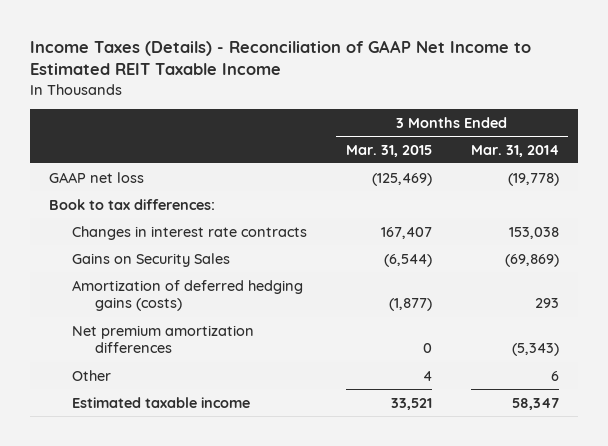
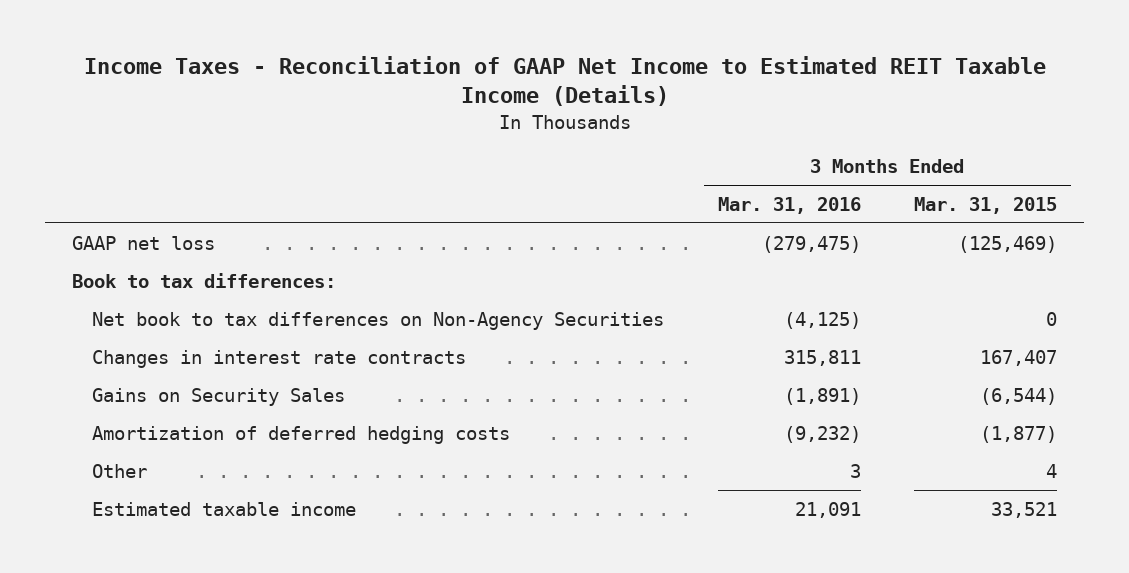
- Income Taxes (Details) - Reconciliation of GAAP Net Income to Estimated REIT Taxable Income
+ Income Taxes - Reconciliation of GAAP Net Income to Estimated REIT Taxable Income (Details)
- | 3 Months Ended Mar. 31, 2015 | 3 Months Ended Mar. 31, 2014
+ | 3 Months Ended Mar. 31, 2016 | 3 Months Ended Mar. 31, 2015
+ Net book to tax differences on Non-Agency Securities | (4,125) | 0
- Amortization of deferred hedging gains (costs) | (1,877) | 293
- Net premium amortization differences | 0 | (5,343)
+ Amortization of deferred hedging costs | (9,232) | (1,877)

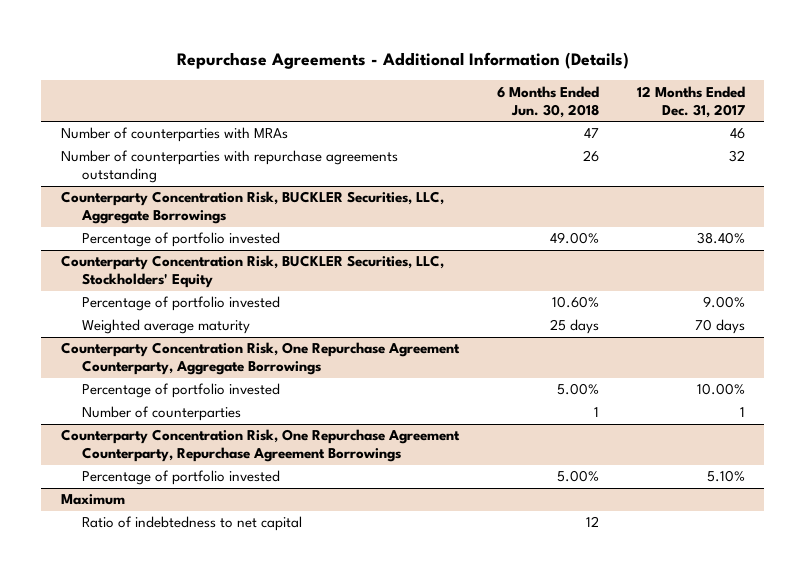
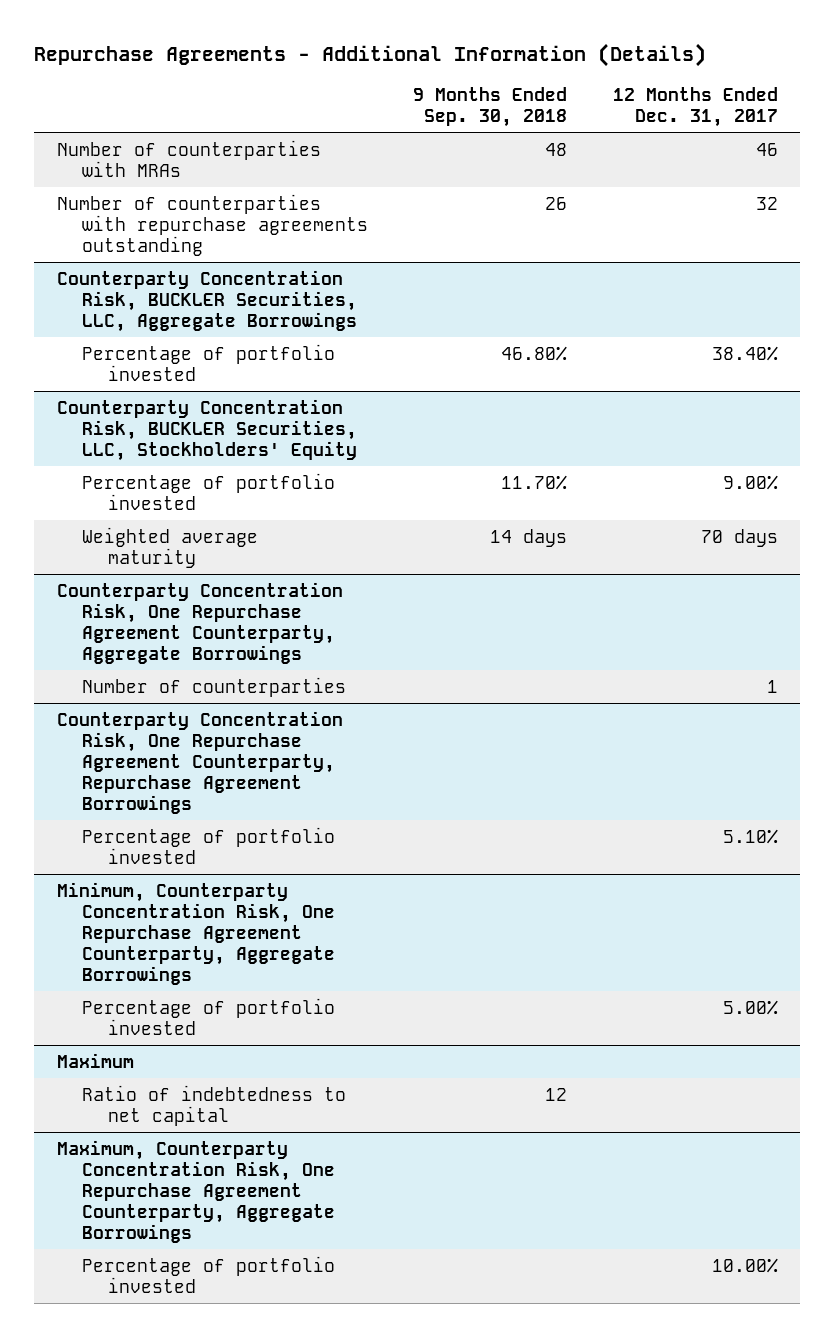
- | 6 Months Ended Jun. 30, 2018 | 12 Months Ended Dec. 31, 2017
+ | 9 Months Ended Sep. 30, 2018 | 12 Months Ended Dec. 31, 2017
@ Counterparty Concentration Risk, One Repurchase Agreement Counterparty, Aggregate Borrowings
- Percentage of portfolio invested | 5.00% | 10.00%
+ Minimum, Counterparty Concentration Risk, One Repurchase Agreement Counterparty, Aggregate Borrowings
+ Percentage of portfolio invested | | 5.00%
+ Maximum, Counterparty Concentration Risk, One Repurchase Agreement Counterparty, Aggregate Borrowings
+ Percentage of portfolio invested | | 10.00%

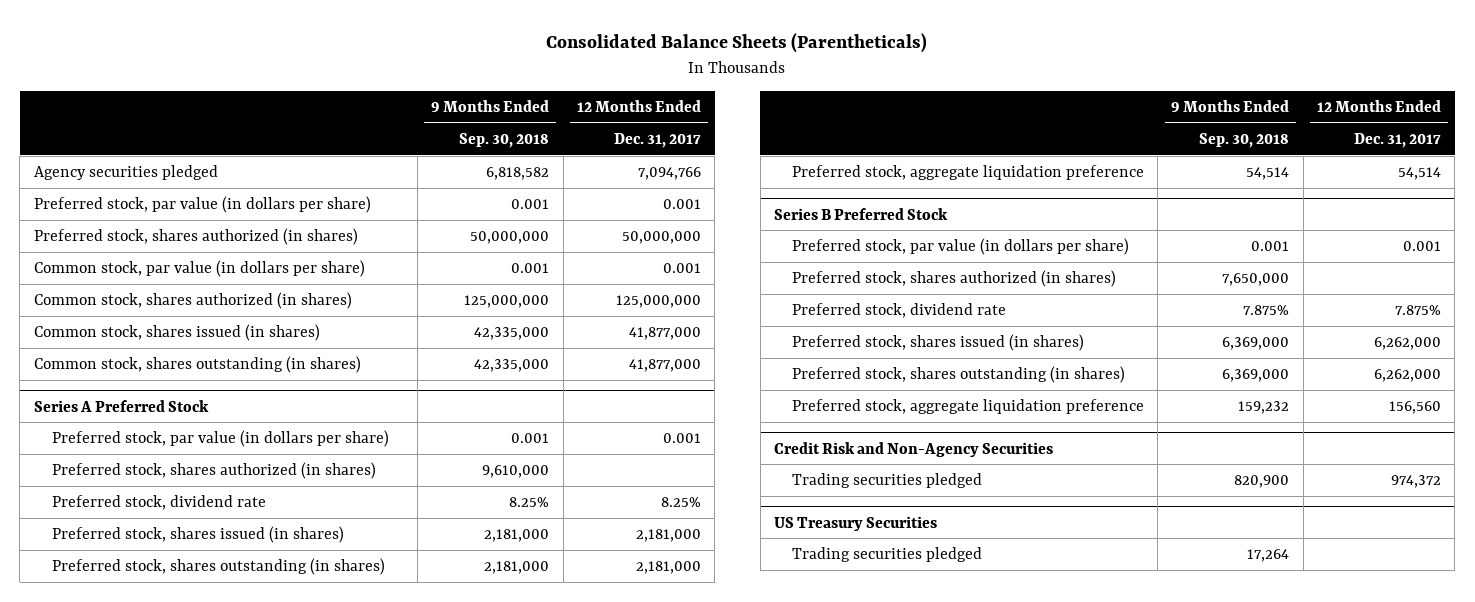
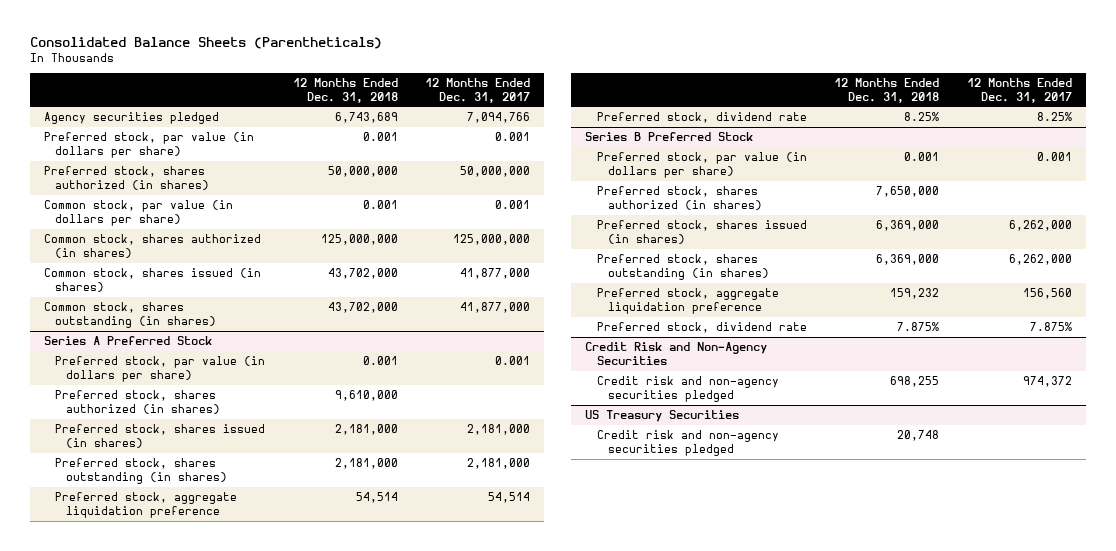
- | 9 Months Ended Sep. 30, 2018 | 12 Months Ended Dec. 31, 2017
+ | 12 Months Ended Dec. 31, 2018 | 12 Months Ended Dec. 31, 2017
@ Series A Preferred Stock
moved down: Preferred stock, dividend rate | 8.25% | 8.25%
@ Series B Preferred Stock
moved down: Preferred stock, dividend rate | 7.875% | 7.875%
@ Credit Risk and Non-Agency Securities
- Trading securities pledged | 820,900 | 974,372
+ Credit risk and non-agency securities pledged | 698,255 | 974,372
@ US Treasury Securities
- Trading securities pledged | 17,264 |
+ Credit risk and non-agency securities pledged | 20,748 |

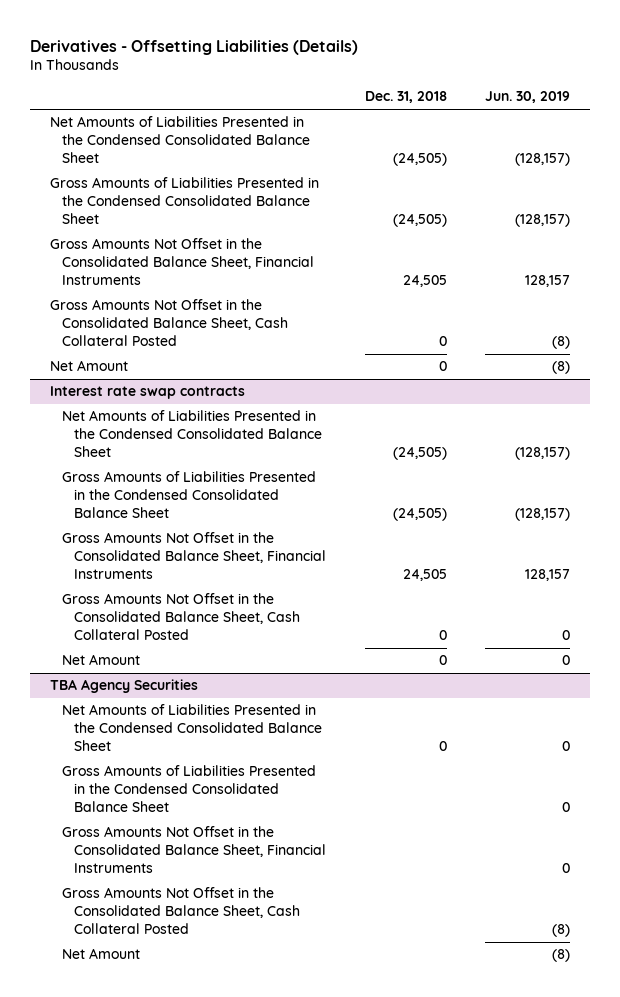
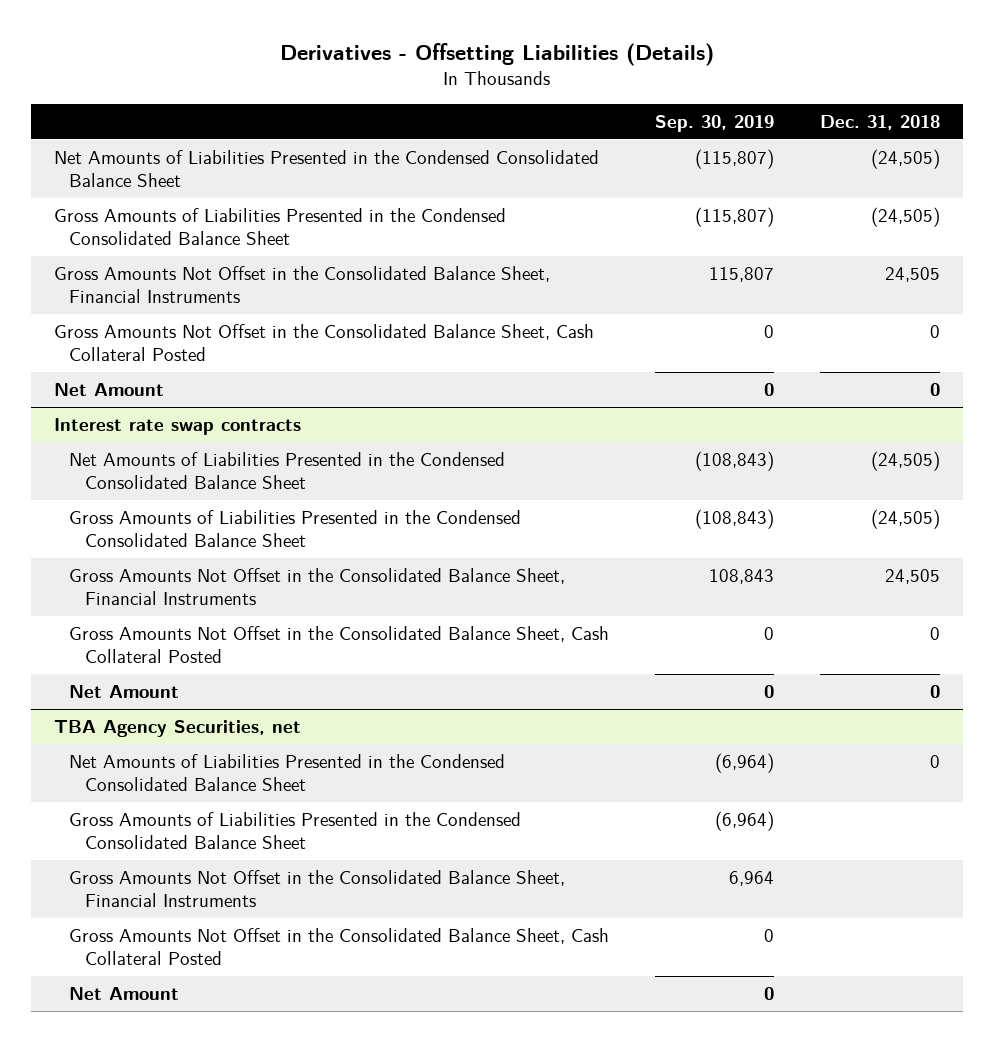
- | Dec. 31, 2018 | Jun. 30, 2019
+ | Sep. 30, 2019 | Dec. 31, 2018
- TBA Agency Securities
+ TBA Agency Securities, net

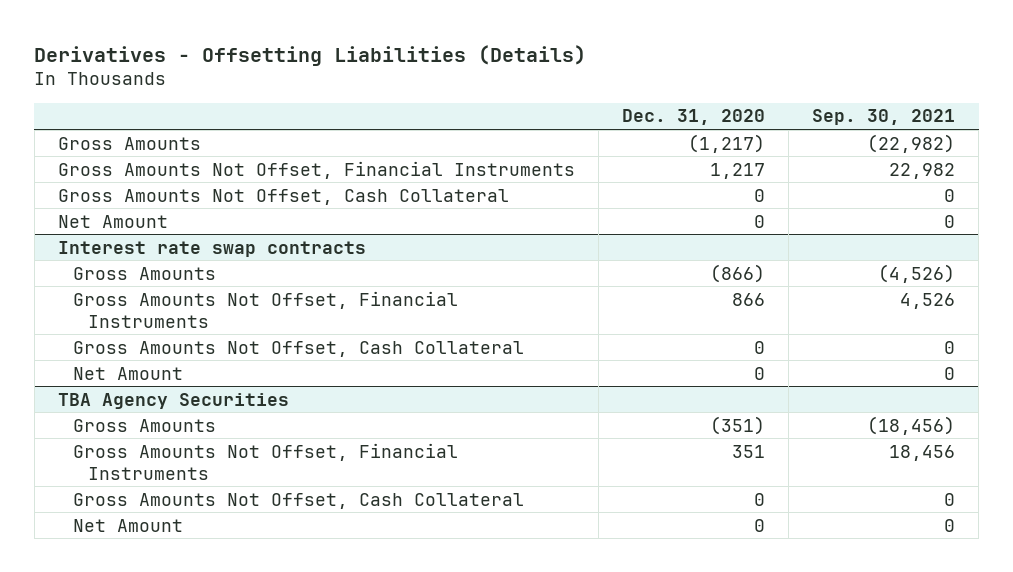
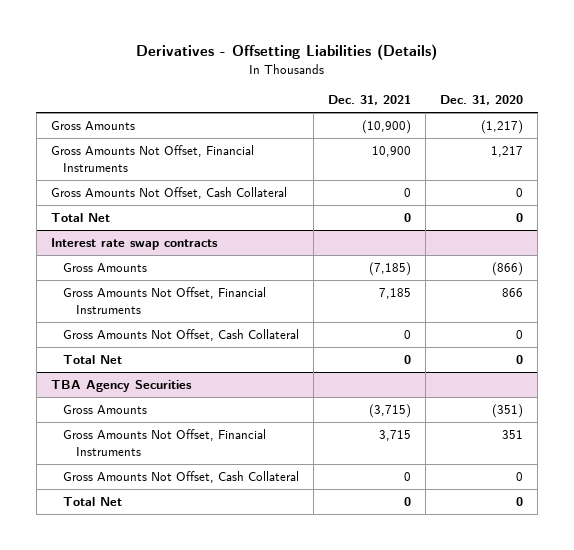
- | Dec. 31, 2020 | Sep. 30, 2021
+ | Dec. 31, 2021 | Dec. 31, 2020
- Net Amount | 0 | 0
+ Total Net | 0 | 0
@ Interest rate swap contracts
- Net Amount | 0 | 0
+ Total Net | 0 | 0
@ TBA Agency Securities
- Net Amount | 0 | 0
+ Total Net | 0 | 0

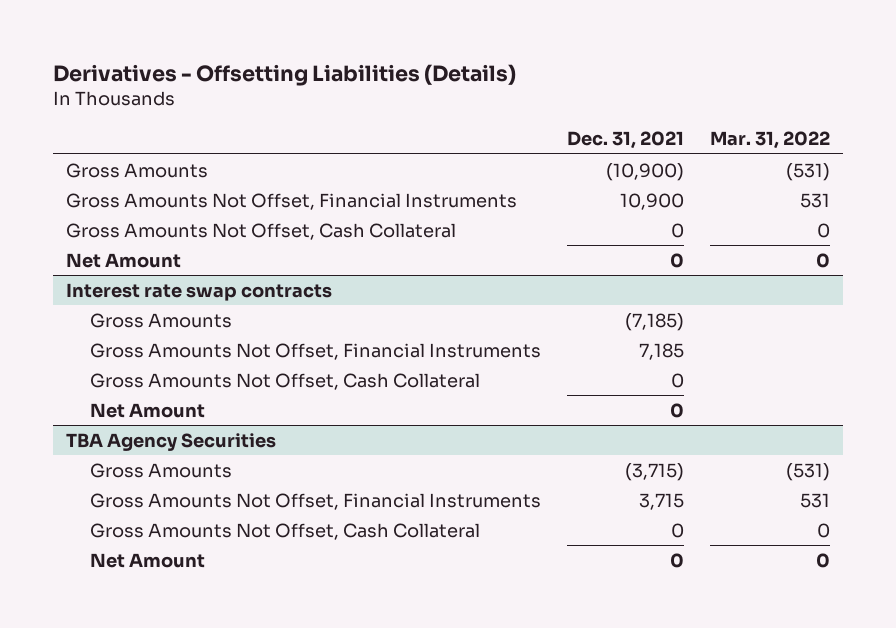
- | Dec. 31, 2021 | Dec. 31, 2020
+ | Dec. 31, 2021 | Mar. 31, 2022
- Total Net | 0 | 0
+ Net Amount | 0 | 0
@ Interest rate swap contracts
- Total Net | 0 | 0
+ Net Amount | 0 |
@ TBA Agency Securities
- Total Net | 0 | 0
+ Net Amount | 0 | 0

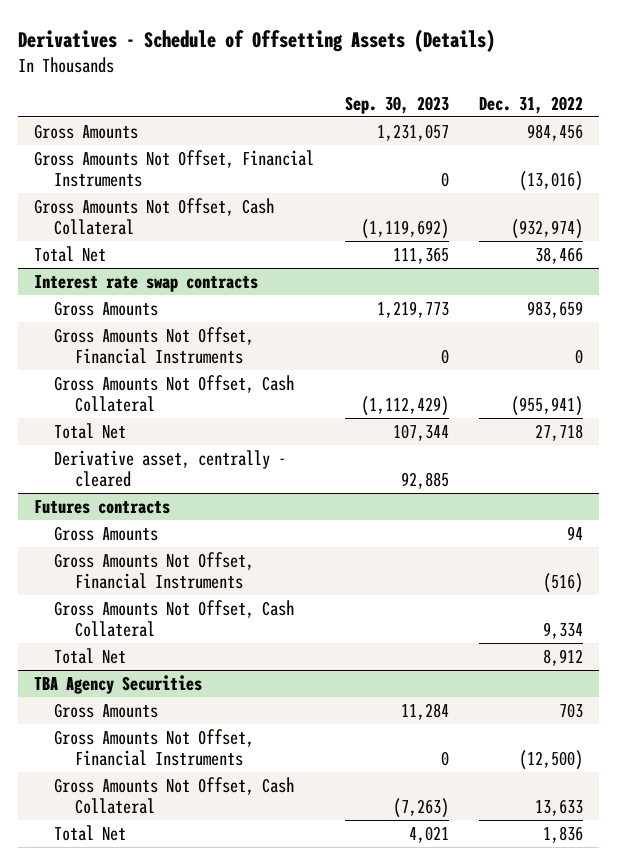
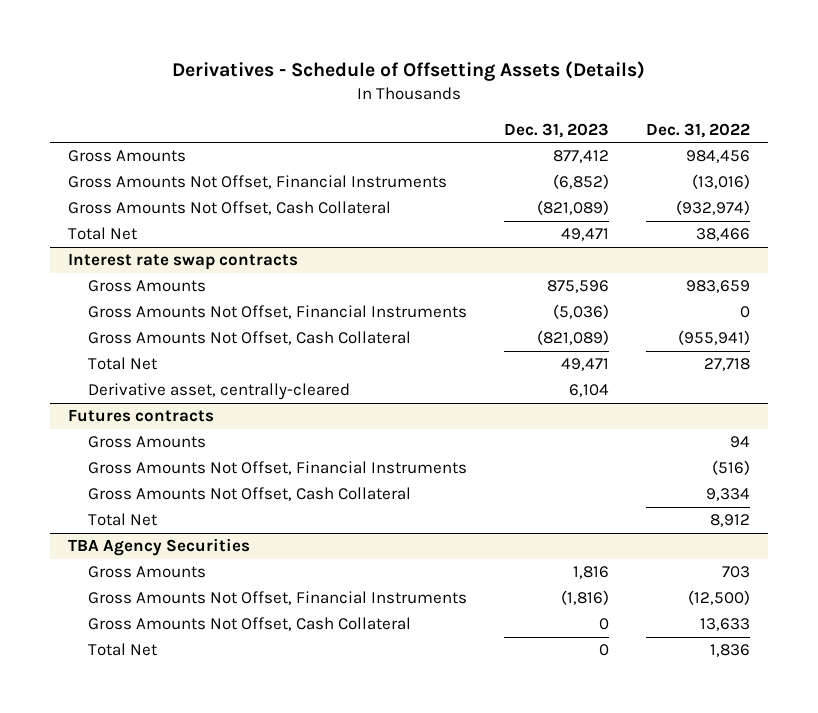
- | Sep. 30, 2023 | Dec. 31, 2022
+ | Dec. 31, 2023 | Dec. 31, 2022
@ Interest rate swap contracts
- Derivative asset, centrally - cleared | 92,885 |
+ Derivative asset, centrally-cleared | 6,104 |

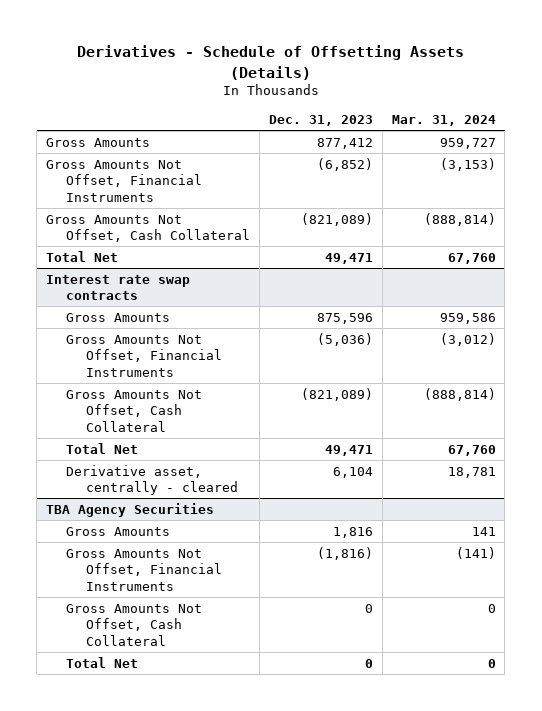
- | Dec. 31, 2023 | Dec. 31, 2022
+ | Dec. 31, 2023 | Mar. 31, 2024
@ Interest rate swap contracts
- Derivative asset, centrally-cleared | 6,104 |
- Futures contracts
- Gross Amounts | | 94
- Gross Amounts Not Offset, Financial Instruments | | (516)
- Gross Amounts Not Offset, Cash Collateral | | 9,334
- Total Net | | 8,912
@ Interest rate swap contracts
+ Derivative asset, centrally - cleared | 6,104 | 18,781

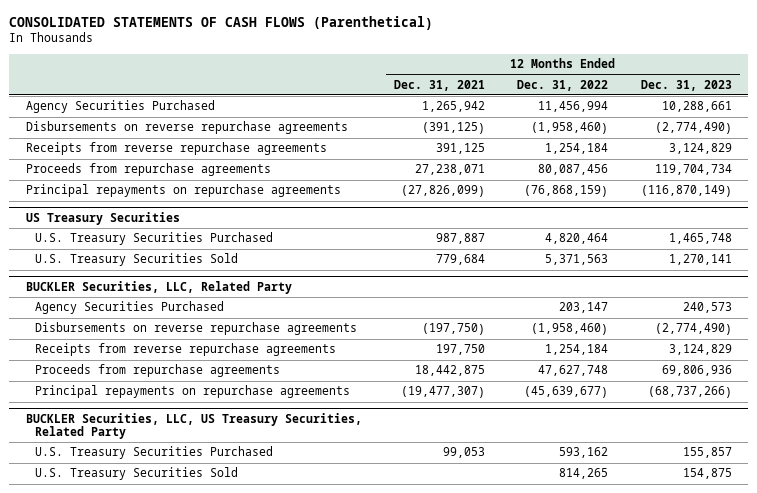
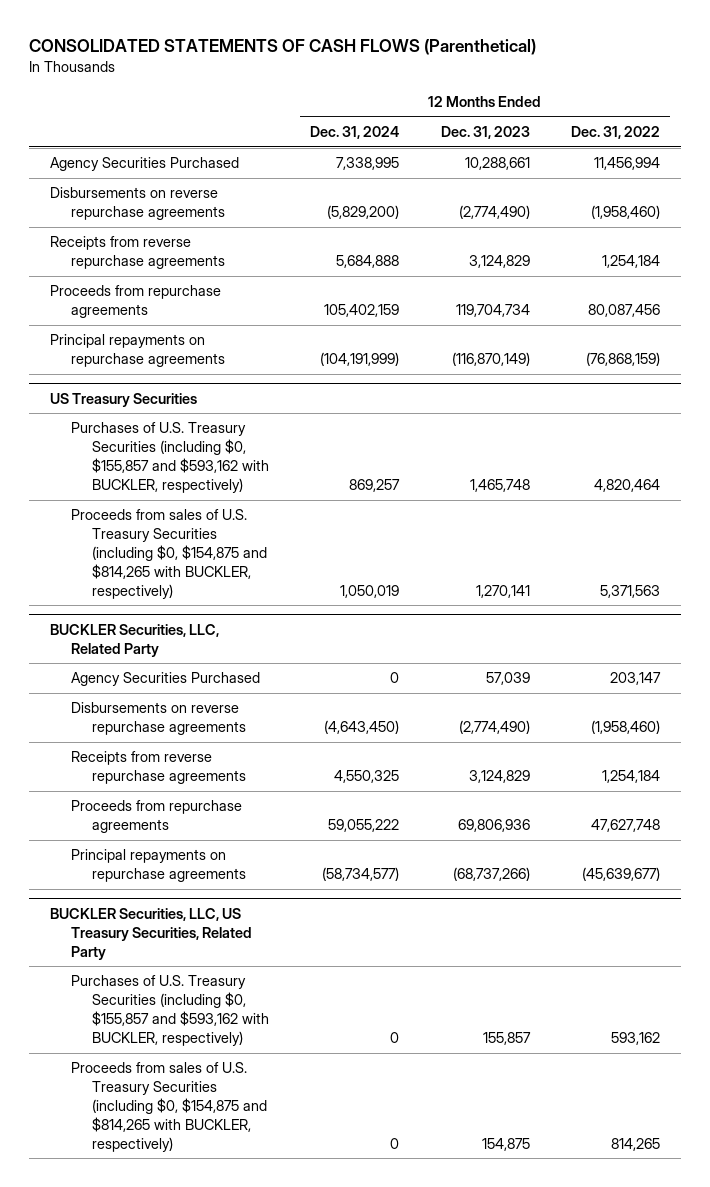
- | 12 Months Ended Dec. 31, 2021 | 12 Months Ended Dec. 31, 2022 | 12 Months Ended Dec. 31, 2023
+ | 12 Months Ended Dec. 31, 2024 | 12 Months Ended Dec. 31, 2023 | 12 Months Ended Dec. 31, 2022
@ US Treasury Securities
- U.S. Treasury Securities Purchased | 987,887 | 4,820,464 | 1,465,748
- U.S. Treasury Securities Sold | 779,684 | 5,371,563 | 1,270,141
+ Purchases of U.S. Treasury Securities (including $0, $155,857 and $593,162 with BUCKLER, respectively) | 869,257 | 1,465,748 | 4,820,464
+ Proceeds from sales of U.S. Treasury Securities (including $0, $154,875 and $814,265 with BUCKLER, respectively) | 1,050,019 | 1,270,141 | 5,371,563
@ BUCKLER Securities, LLC, Related Party
- Agency Securities Purchased | | 203,147 | 240,573
+ Agency Securities Purchased | 0 | 57,039 | 203,147
@ BUCKLER Securities, LLC, US Treasury Securities, Related Party
- U.S. Treasury Securities Purchased | 99,053 | 593,162 | 155,857
- U.S. Treasury Securities Sold | | 814,265 | 154,875
+ Purchases of U.S. Treasury Securities (including $0, $155,857 and $593,162 with BUCKLER, respectively) | 0 | 155,857 | 593,162
+ Proceeds from sales of U.S. Treasury Securities (including $0, $154,875 and $814,265 with BUCKLER, respectively) | 0 | 154,875 | 814,265

